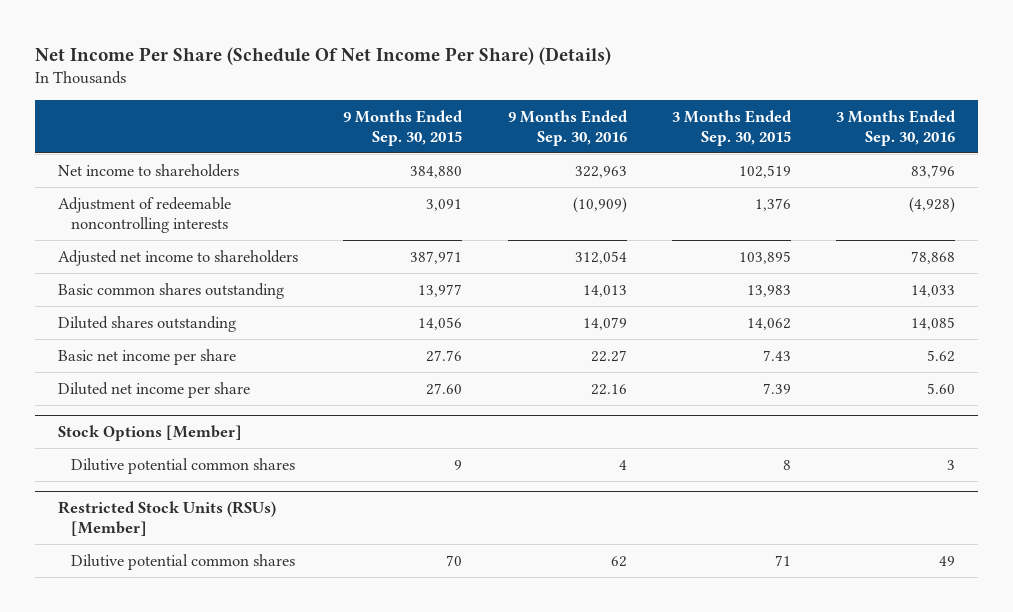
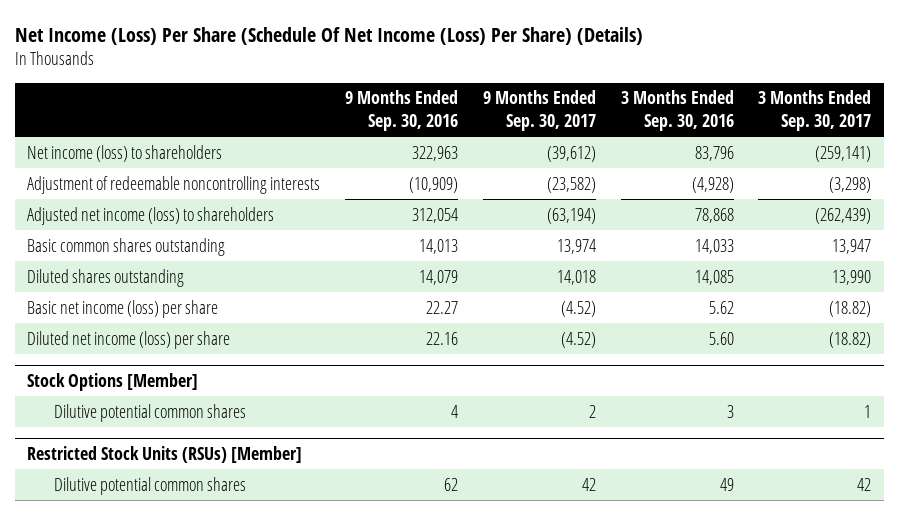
- Net Income Per Share (Schedule Of Net Income Per Share) (Details)
+ Net Income (Loss) Per Share (Schedule Of Net Income (Loss) Per Share) (Details)
- | 9 Months Ended Sep. 30, 2015 | 9 Months Ended Sep. 30, 2016 | 3 Months Ended Sep. 30, 2015 | 3 Months Ended Sep. 30, 2016
+ | 9 Months Ended Sep. 30, 2016 | 9 Months Ended Sep. 30, 2017 | 3 Months Ended Sep. 30, 2016 | 3 Months Ended Sep. 30, 2017
- Net income to shareholders | 384,880 | 322,963 | 102,519 | 83,796
+ Net income (loss) to shareholders | 322,963 | (39,612) | 83,796 | (259,141)
- Adjusted net income to shareholders | 387,971 | 312,054 | 103,895 | 78,868
+ Adjusted net income (loss) to shareholders | 312,054 | (63,194) | 78,868 | (262,439)
- Basic net income per share | 27.76 | 22.27 | 7.43 | 5.62
- Diluted net income per share | 27.60 | 22.16 | 7.39 | 5.60
+ Basic net income (loss) per share | 22.27 | (4.52) | 5.62 | (18.82)
+ Diluted net income (loss) per share | 22.16 | (4.52) | 5.60 | (18.82)

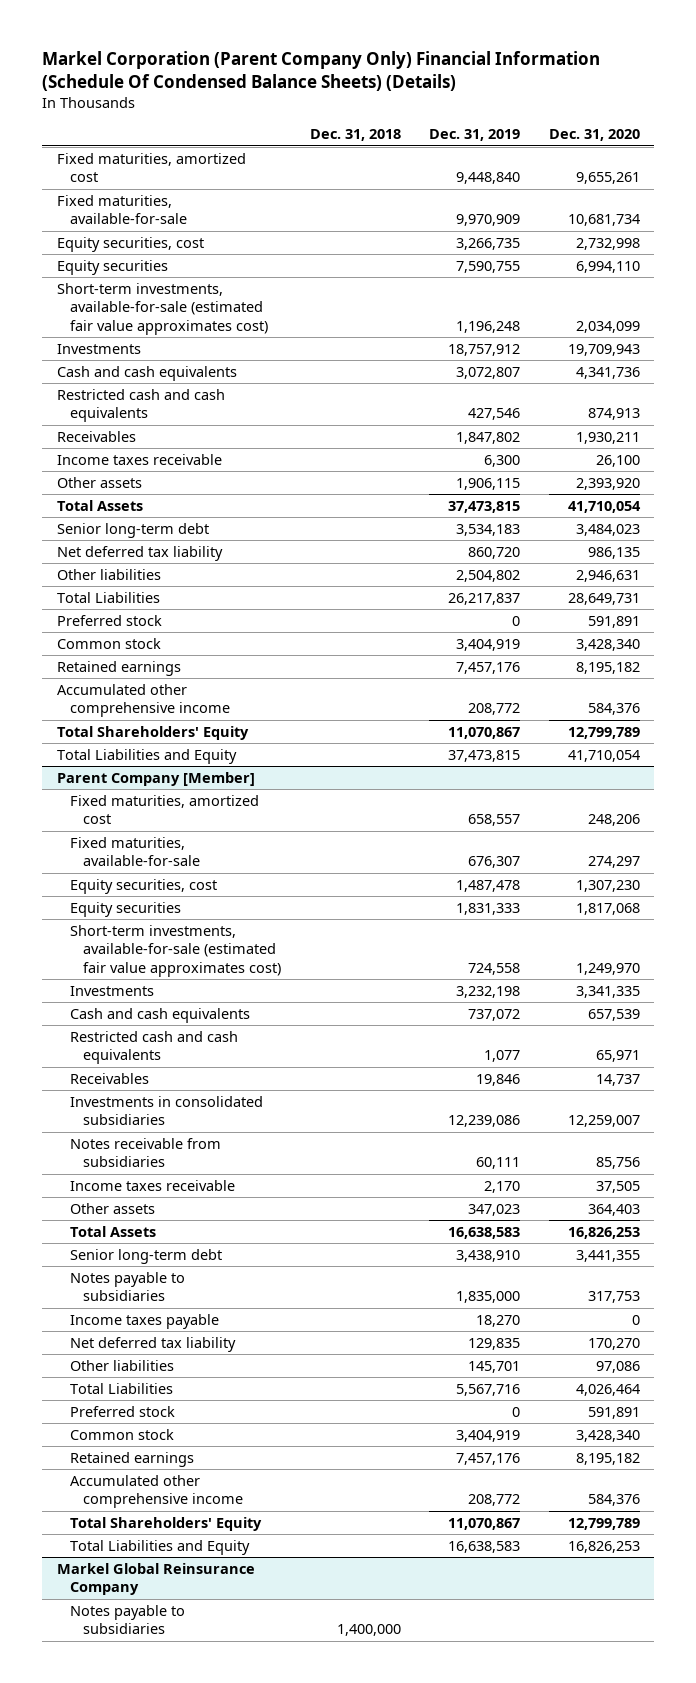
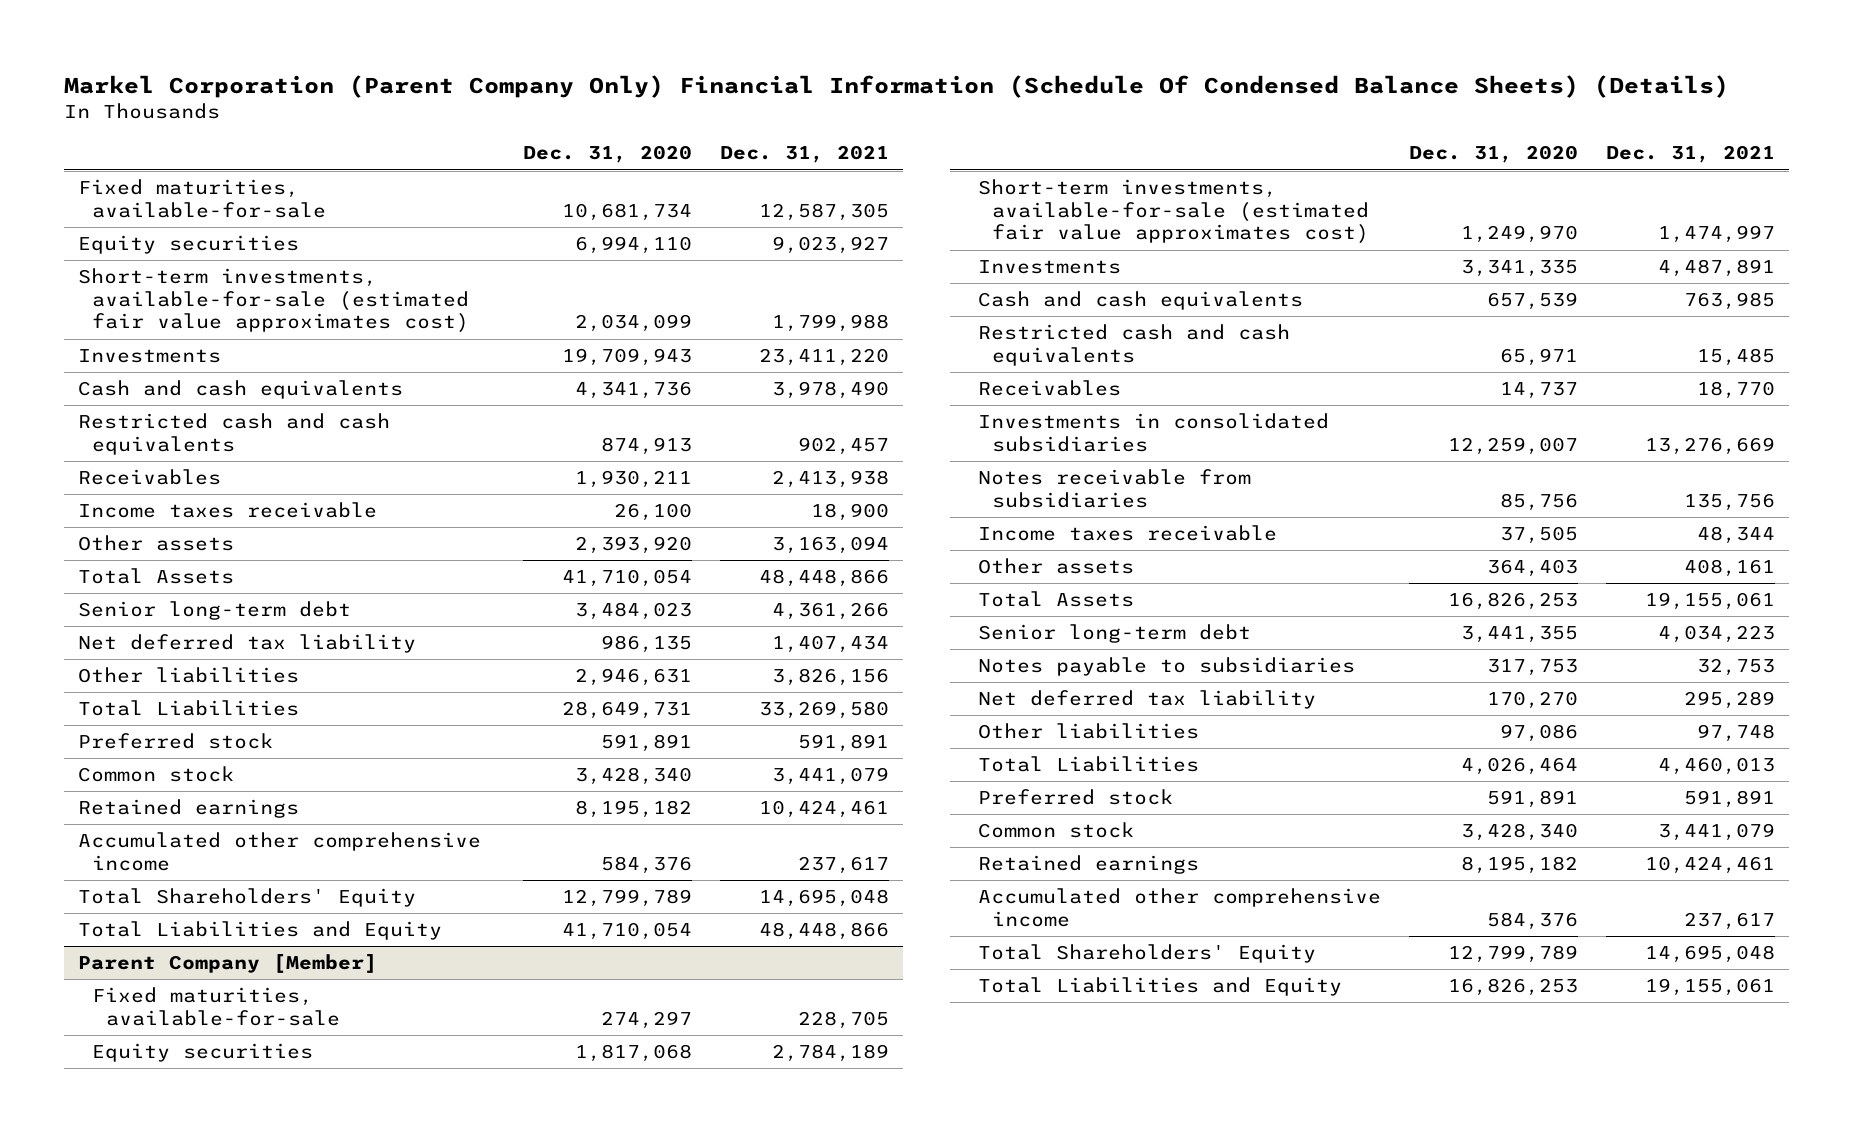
- | Dec. 31, 2018 | Dec. 31, 2019 | Dec. 31, 2020
+ | Dec. 31, 2020 | Dec. 31, 2021
- Fixed maturities, amortized cost | | 9,448,840 | 9,655,261
- Equity securities, cost | | 3,266,735 | 2,732,998
@ Parent Company [Member]
- Fixed maturities, amortized cost | | 658,557 | 248,206
- Equity securities, cost | | 1,487,478 | 1,307,230
- Income taxes payable | | 18,270 | 0
- Markel Global Reinsurance Company
- Notes payable to subsidiaries | 1,400,000 | |

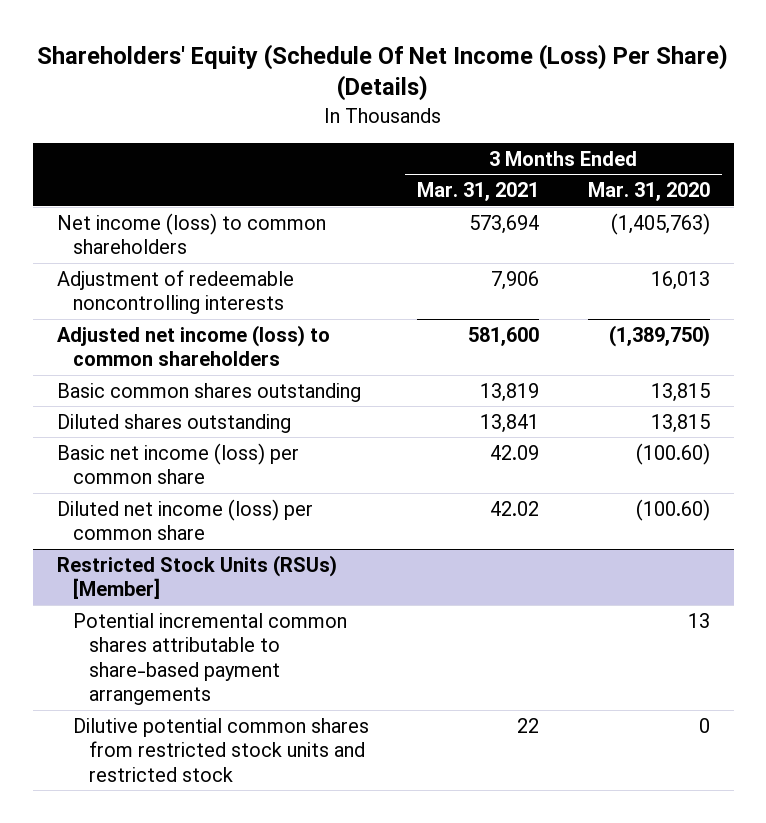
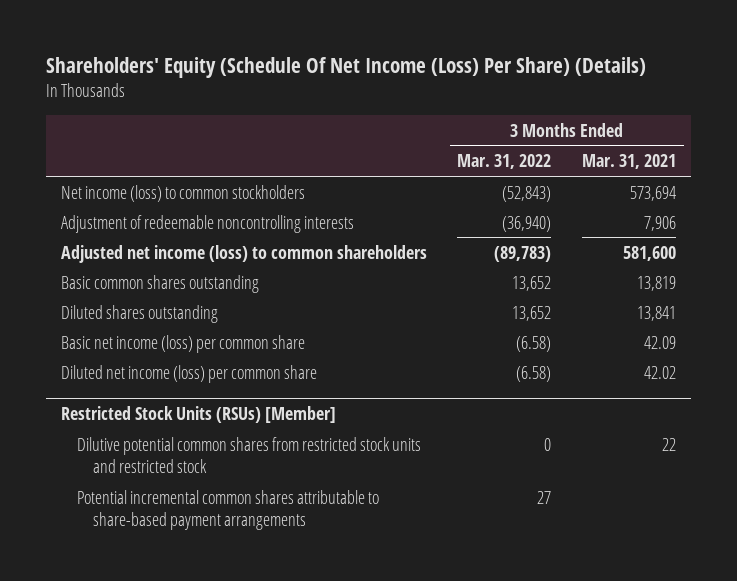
- | 3 Months Ended Mar. 31, 2021 | 3 Months Ended Mar. 31, 2020
+ | 3 Months Ended Mar. 31, 2022 | 3 Months Ended Mar. 31, 2021
- Net income (loss) to common shareholders | 573,694 | (1,405,763)
+ Net income (loss) to common stockholders | (52,843) | 573,694
@ Restricted Stock Units (RSUs) [Member]
moved down: Potential incremental common shares attributable to share-based payment arrangements | 27 |

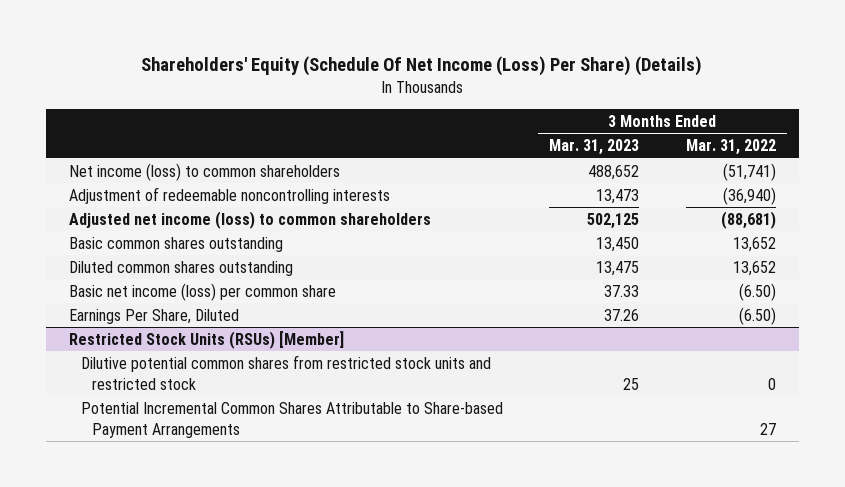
- | 3 Months Ended Mar. 31, 2022 | 3 Months Ended Mar. 31, 2021
+ | 3 Months Ended Mar. 31, 2023 | 3 Months Ended Mar. 31, 2022
- Net income (loss) to common stockholders | (52,843) | 573,694
+ Net income (loss) to common shareholders | 488,652 | (51,741)
- Adjusted net income (loss) to common shareholders | (89,783) | 581,600
+ Adjusted net income (loss) to common shareholders | 502,125 | (88,681)
- Diluted shares outstanding | 13,652 | 13,841
- Basic net income (loss) per common share | (6.58) | 42.09
- Diluted net income (loss) per common share | (6.58) | 42.02
+ Diluted common shares outstanding | 13,475 | 13,652
+ Basic net income (loss) per common share | 37.33 | (6.50)
+ Earnings Per Share, Diluted | 37.26 | (6.50)
@ Restricted Stock Units (RSUs) [Member]
- Potential incremental common shares attributable to share-based payment arrangements | 27 |
+ Potential Incremental Common Shares Attributable to Share-based Payment Arrangements | | 27

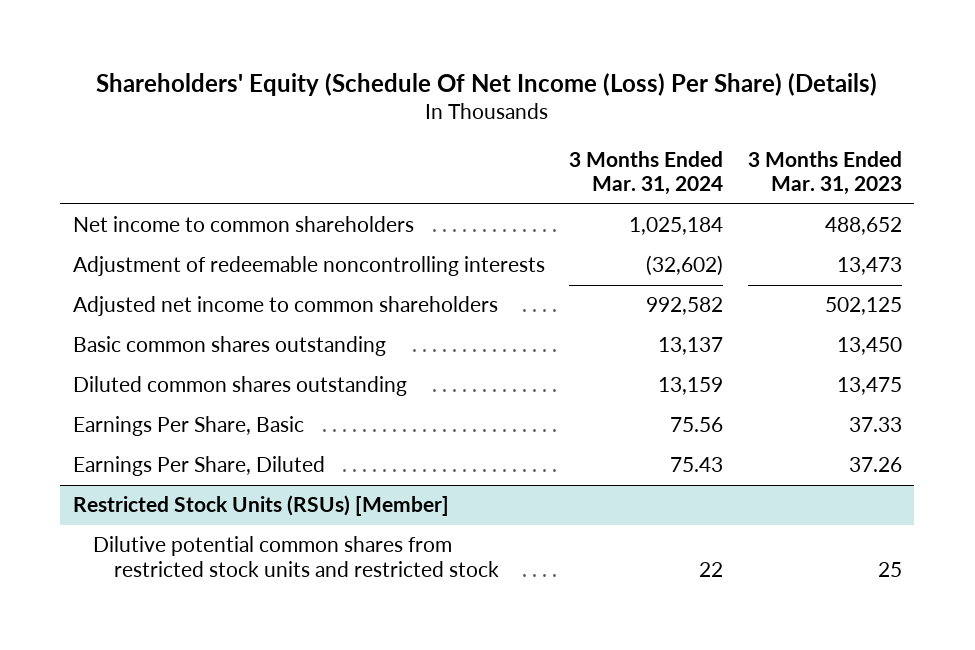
- | 3 Months Ended Mar. 31, 2023 | 3 Months Ended Mar. 31, 2022
+ | 3 Months Ended Mar. 31, 2024 | 3 Months Ended Mar. 31, 2023
- Net income (loss) to common shareholders | 488,652 | (51,741)
+ Net income to common shareholders | 1,025,184 | 488,652
- Adjusted net income (loss) to common shareholders | 502,125 | (88,681)
+ Adjusted net income to common shareholders | 992,582 | 502,125
- Basic net income (loss) per common share | 37.33 | (6.50)
+ Earnings Per Share, Basic | 75.56 | 37.33
@ Restricted Stock Units (RSUs) [Member]
- Potential Incremental Common Shares Attributable to Share-based Payment Arrangements | | 27

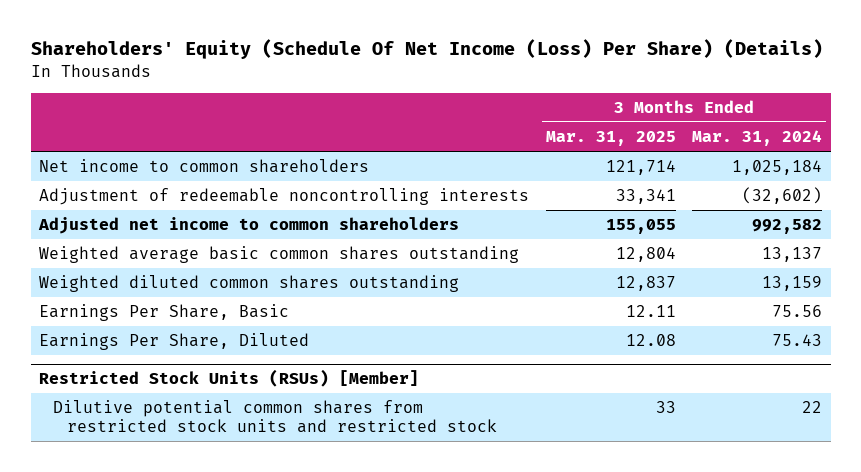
- | 3 Months Ended Mar. 31, 2024 | 3 Months Ended Mar. 31, 2023
+ | 3 Months Ended Mar. 31, 2025 | 3 Months Ended Mar. 31, 2024
- Basic common shares outstanding | 13,137 | 13,450
- Diluted common shares outstanding | 13,159 | 13,475
+ Weighted average basic common shares outstanding | 12,804 | 13,137
+ Weighted diluted common shares outstanding | 12,837 | 13,159

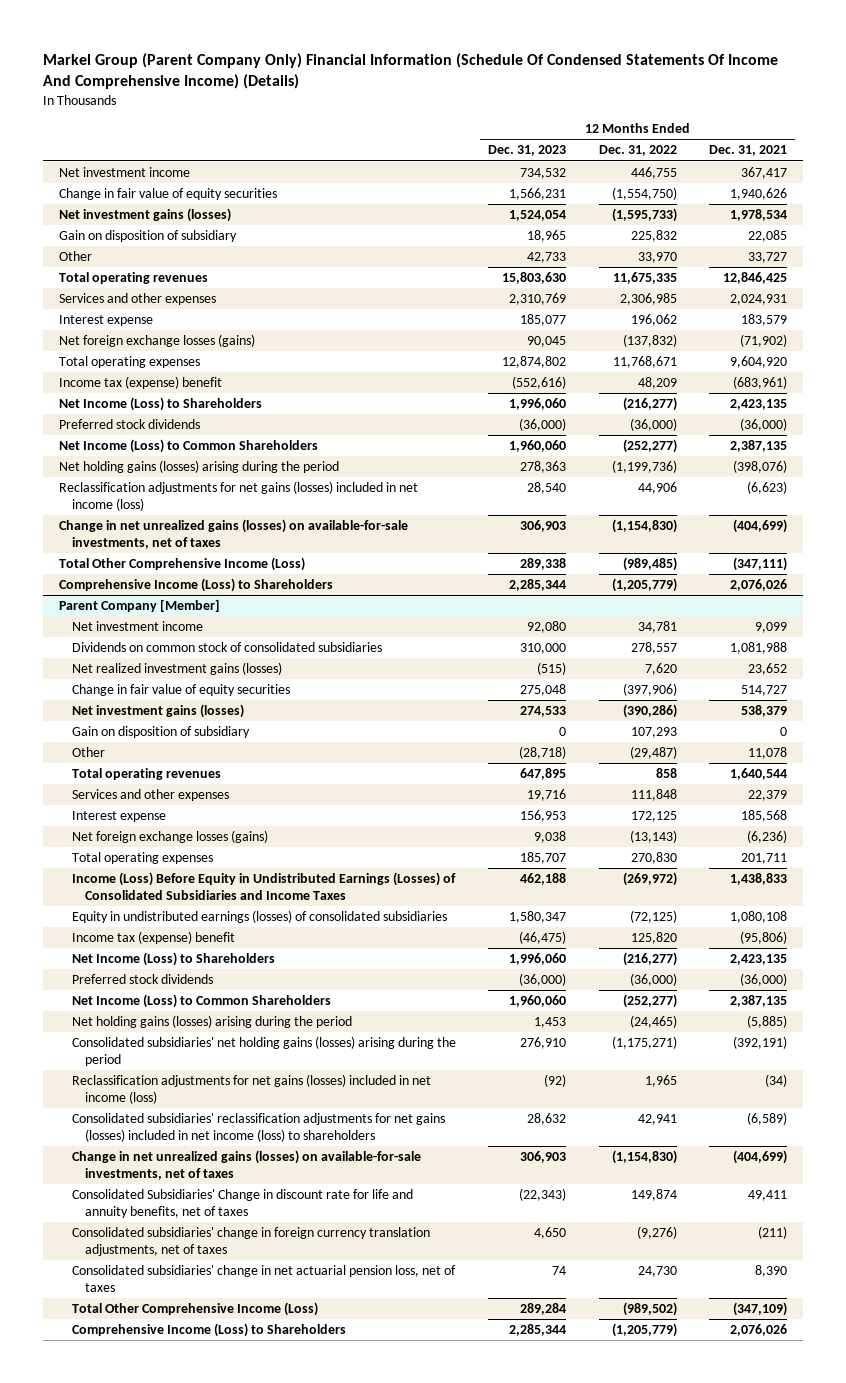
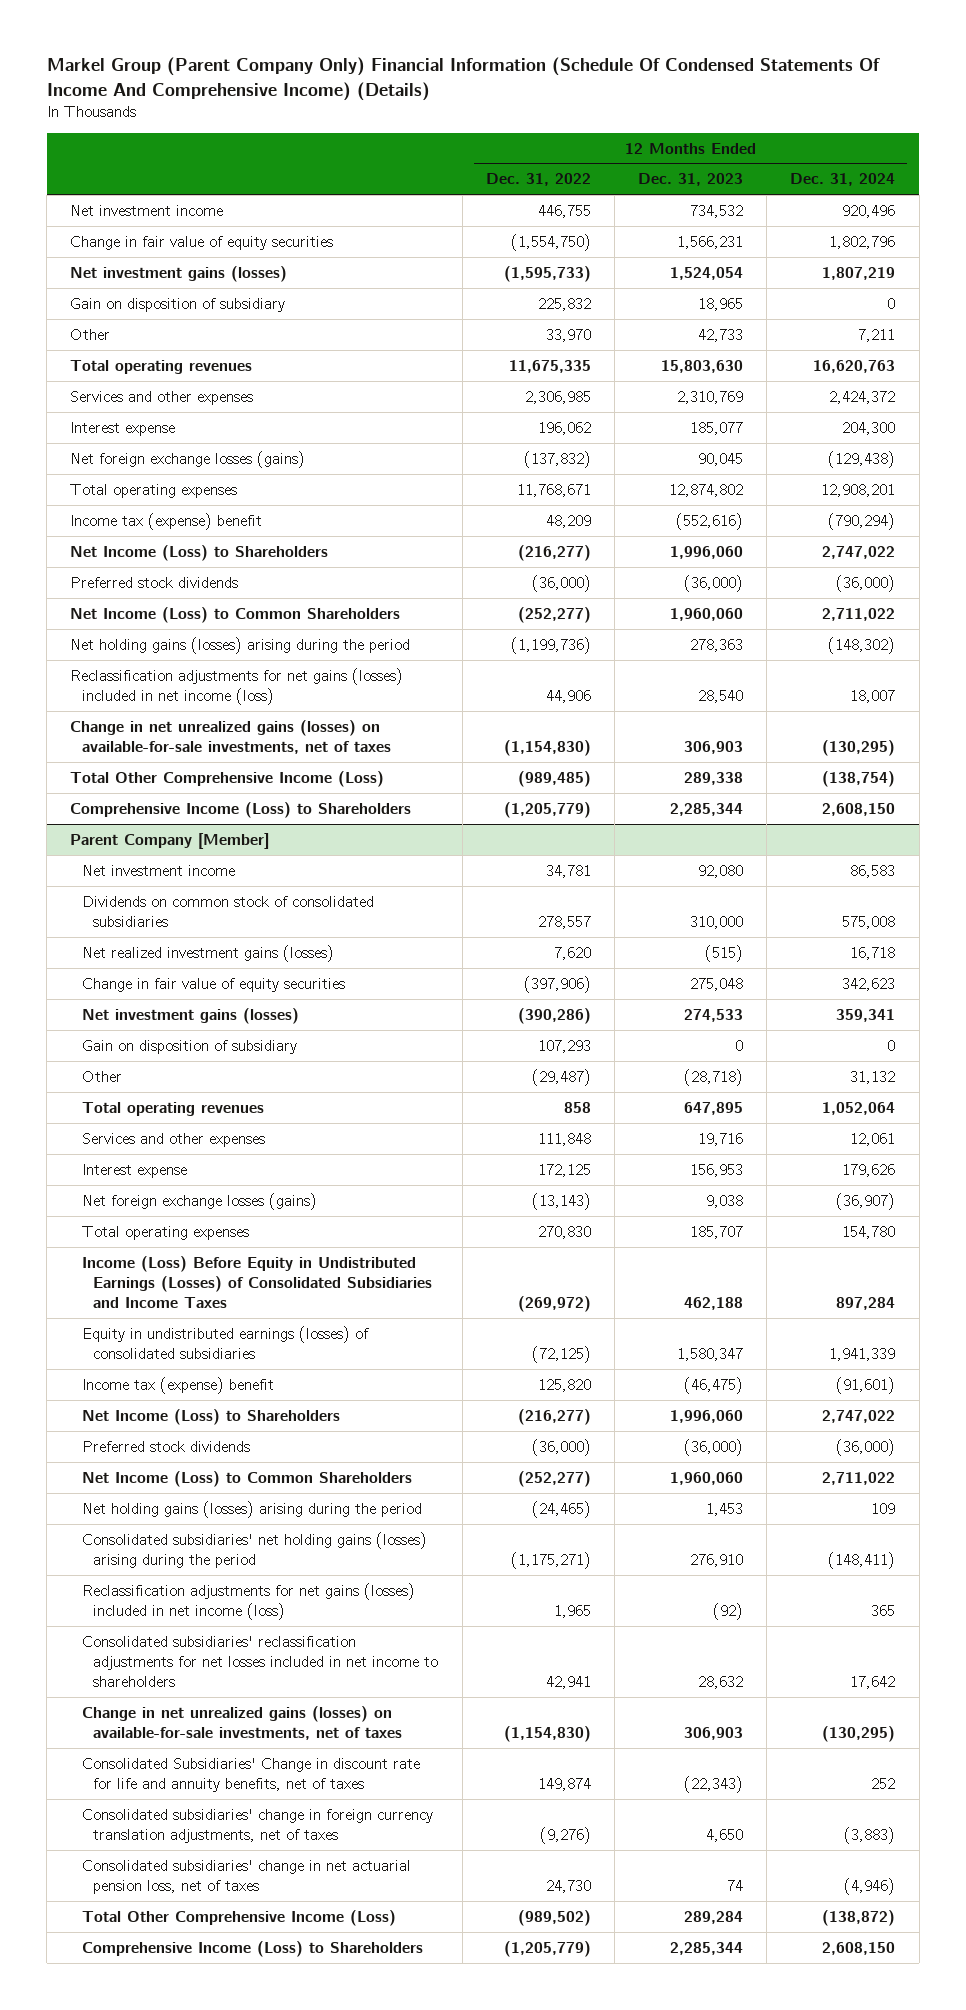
- | 12 Months Ended Dec. 31, 2023 | 12 Months Ended Dec. 31, 2022 | 12 Months Ended Dec. 31, 2021
+ | 12 Months Ended Dec. 31, 2022 | 12 Months Ended Dec. 31, 2023 | 12 Months Ended Dec. 31, 2024
@ Parent Company [Member]
- Consolidated subsidiaries' reclassification adjustments for net gains (losses) included in net income (loss) to shareholders | 28,632 | 42,941 | (6,589)
+ Consolidated subsidiaries' reclassification adjustments for net losses included in net income to shareholders | 42,941 | 28,632 | 17,642

